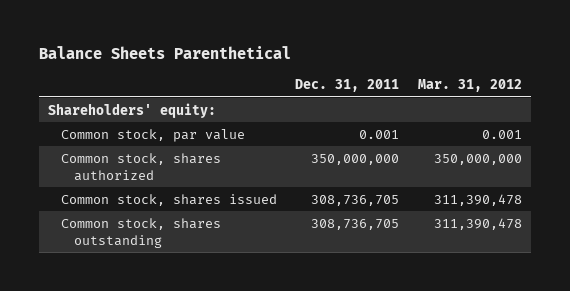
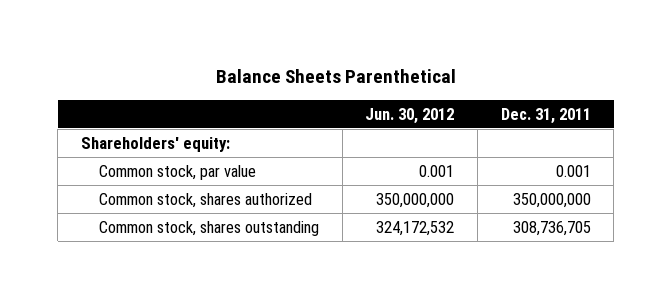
- | Dec. 31, 2011 | Mar. 31, 2012
+ | Jun. 30, 2012 | Dec. 31, 2011
- Common stock, shares issued | 308,736,705 | 311,390,478

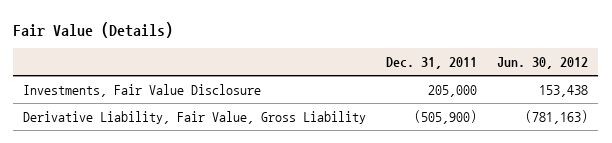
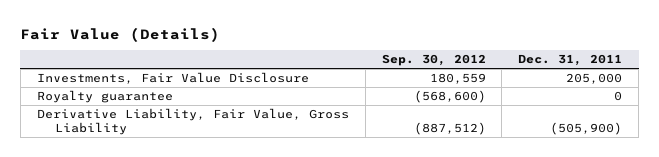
- | Dec. 31, 2011 | Jun. 30, 2012
+ | Sep. 30, 2012 | Dec. 31, 2011
+ Royalty guarantee | (568,600) | 0

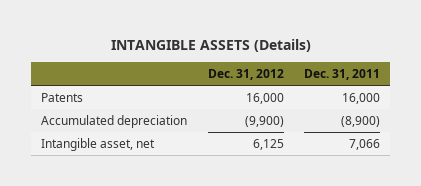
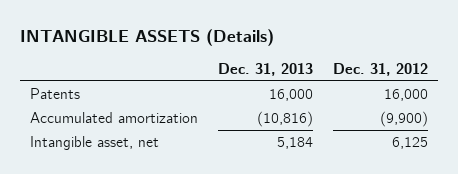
- | Dec. 31, 2012 | Dec. 31, 2011
+ | Dec. 31, 2013 | Dec. 31, 2012
- Accumulated depreciation | (9,900) | (8,900)
+ Accumulated amortization | (10,816) | (9,900)

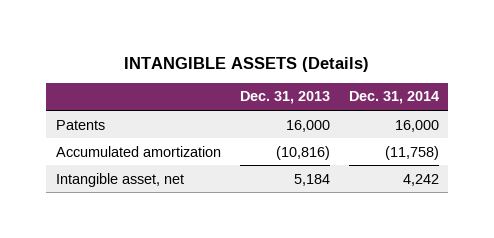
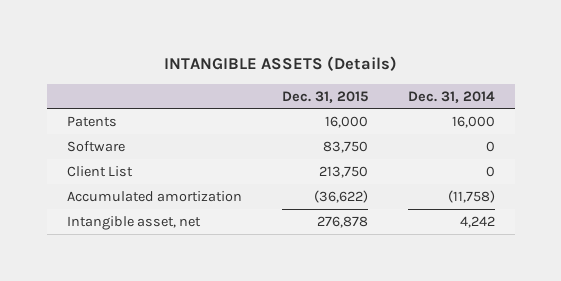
- | Dec. 31, 2013 | Dec. 31, 2014
+ | Dec. 31, 2015 | Dec. 31, 2014
+ Software | 83,750 | 0
+ Client List | 213,750 | 0

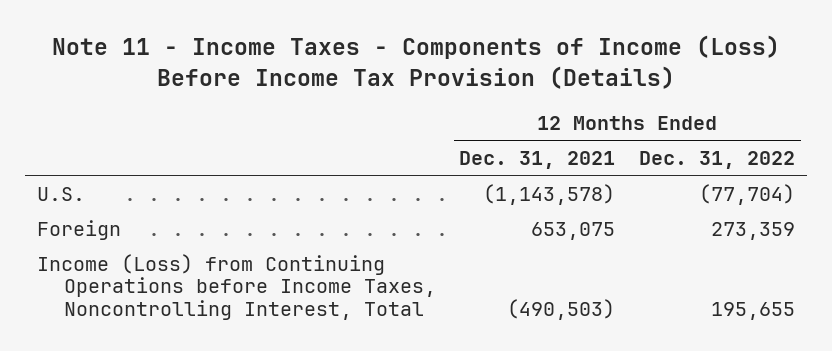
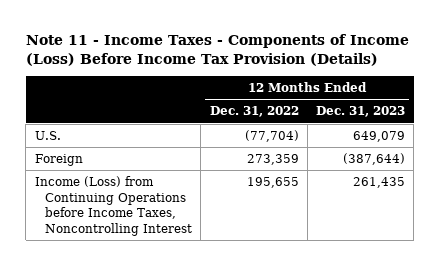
- | 12 Months Ended Dec. 31, 2021 | 12 Months Ended Dec. 31, 2022
+ | 12 Months Ended Dec. 31, 2022 | 12 Months Ended Dec. 31, 2023
- Income (Loss) from Continuing Operations before Income Taxes, Noncontrolling Interest, Total | (490,503) | 195,655
+ Income (Loss) from Continuing Operations before Income Taxes, Noncontrolling Interest | 195,655 | 261,435

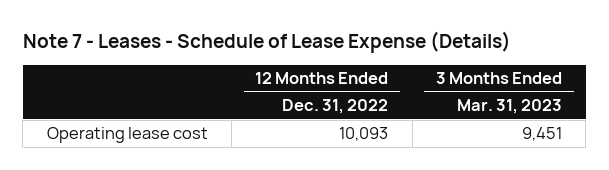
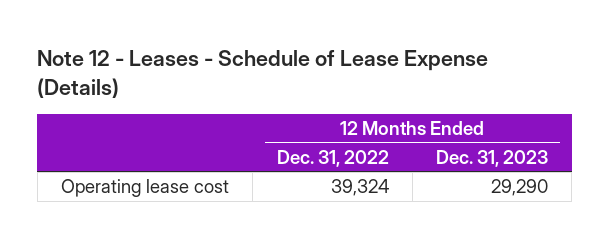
- Note 7 - Leases - Schedule of Lease Expense (Details)
+ Note 12 - Leases - Schedule of Lease Expense (Details)
- | 12 Months Ended Dec. 31, 2022 | 3 Months Ended Mar. 31, 2023
+ | 12 Months Ended Dec. 31, 2022 | 12 Months Ended Dec. 31, 2023
- Operating lease cost | 10,093 | 9,451
+ Operating lease cost | 39,324 | 29,290

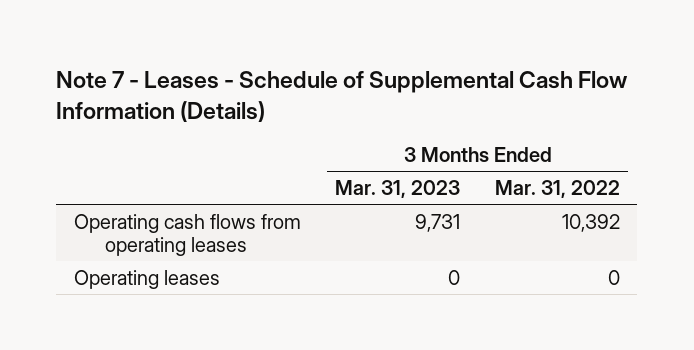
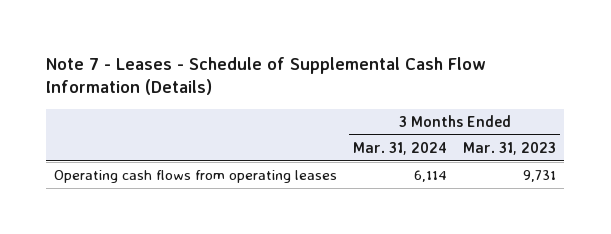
- | 3 Months Ended Mar. 31, 2023 | 3 Months Ended Mar. 31, 2022
+ | 3 Months Ended Mar. 31, 2024 | 3 Months Ended Mar. 31, 2023
- Operating leases | 0 | 0

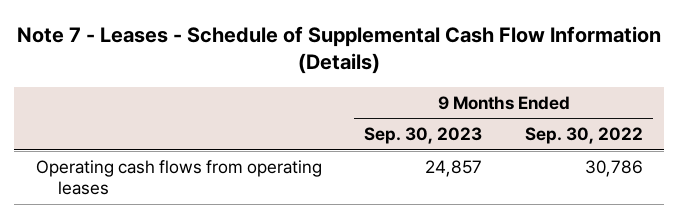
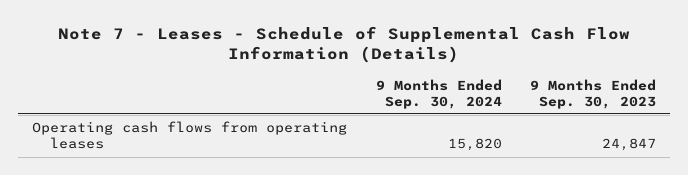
- | 9 Months Ended Sep. 30, 2023 | 9 Months Ended Sep. 30, 2022
+ | 9 Months Ended Sep. 30, 2024 | 9 Months Ended Sep. 30, 2023
- Operating cash flows from operating leases | 24,857 | 30,786
+ Operating cash flows from operating leases | 15,820 | 24,847

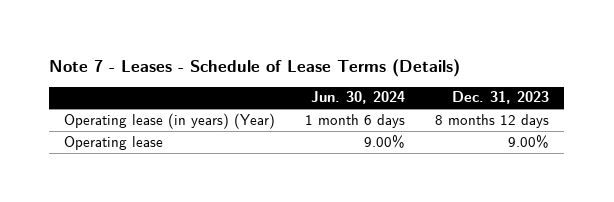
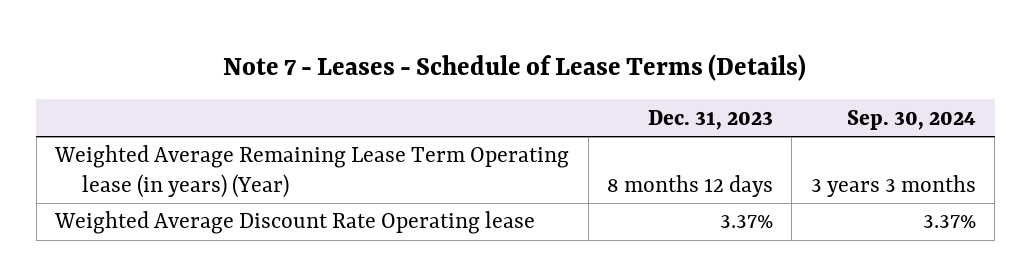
- | Jun. 30, 2024 | Dec. 31, 2023
+ | Dec. 31, 2023 | Sep. 30, 2024
- Operating lease (in years) (Year) | 1 month 6 days | 8 months 12 days
- Operating lease | 9.00% | 9.00%
+ Weighted Average Remaining Lease Term Operating lease (in years) (Year) | 8 months 12 days | 3 years 3 months
+ Weighted Average Discount Rate Operating lease | 3.37% | 3.37%

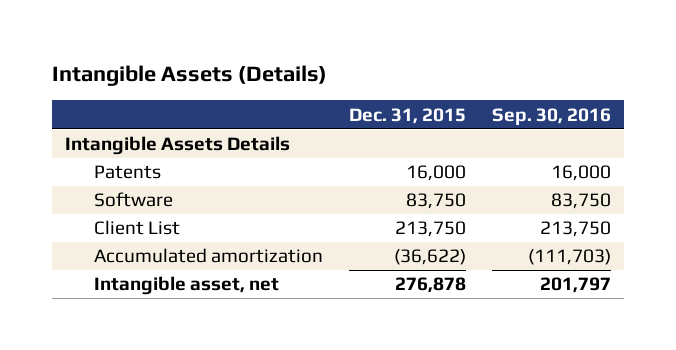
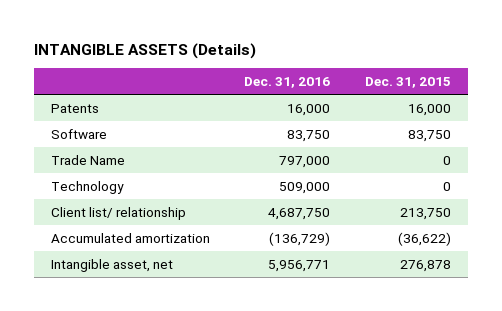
- Intangible Assets (Details)
+ INTANGIBLE ASSETS (Details)
- | Dec. 31, 2015 | Sep. 30, 2016
+ | Dec. 31, 2016 | Dec. 31, 2015
- Intangible Assets Details
- Client List | 213,750 | 213,750
+ Trade Name | 797,000 | 0
+ Technology | 509,000 | 0
+ Client list/ relationship | 4,687,750 | 213,750

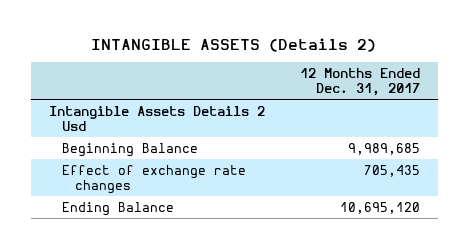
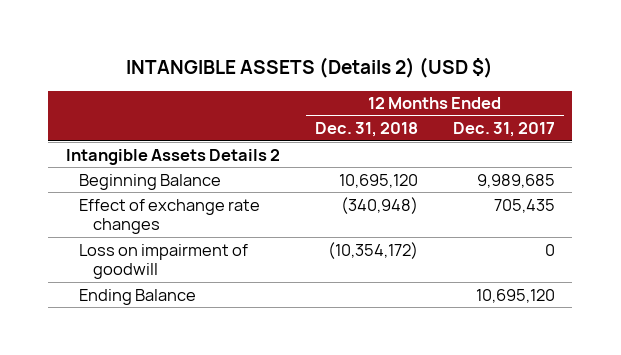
- INTANGIBLE ASSETS (Details 2)
+ INTANGIBLE ASSETS (Details 2) (USD $)
- | 12 Months Ended Dec. 31, 2017
+ | 12 Months Ended Dec. 31, 2018 | 12 Months Ended Dec. 31, 2017
- Intangible Assets Details 2 Usd
+ Intangible Assets Details 2
+ Loss on impairment of goodwill | (10,354,172) | 0

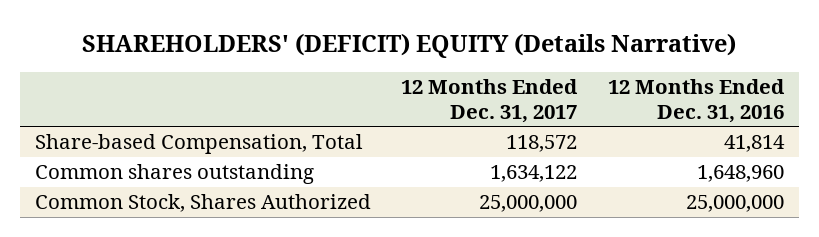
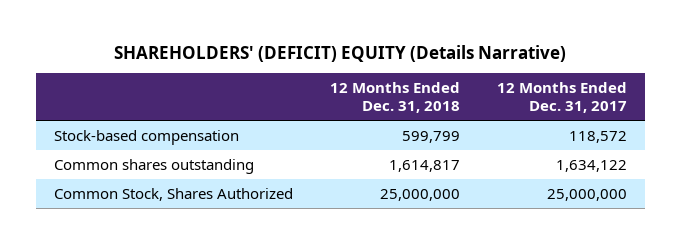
- | 12 Months Ended Dec. 31, 2017 | 12 Months Ended Dec. 31, 2016
+ | 12 Months Ended Dec. 31, 2018 | 12 Months Ended Dec. 31, 2017
- Share-based Compensation, Total | 118,572 | 41,814
+ Stock-based compensation | 599,799 | 118,572

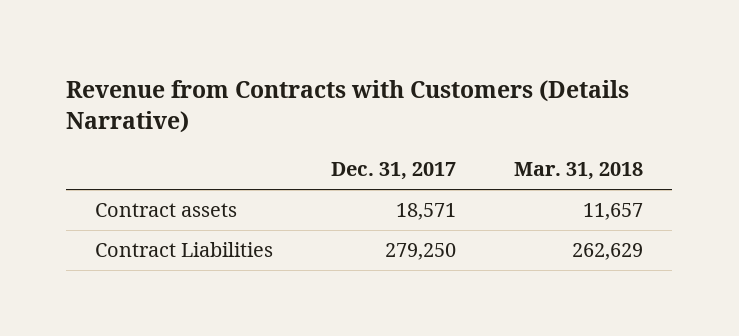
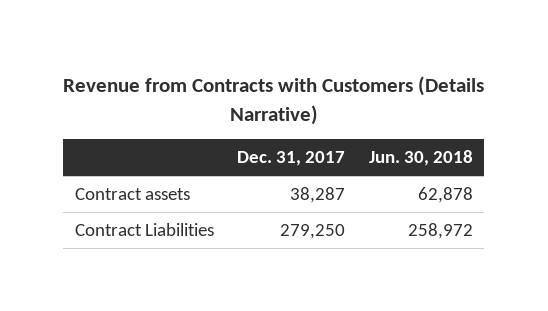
- | Dec. 31, 2017 | Mar. 31, 2018
+ | Dec. 31, 2017 | Jun. 30, 2018
- Contract assets | 18,571 | 11,657
+ Contract assets | 38,287 | 62,878

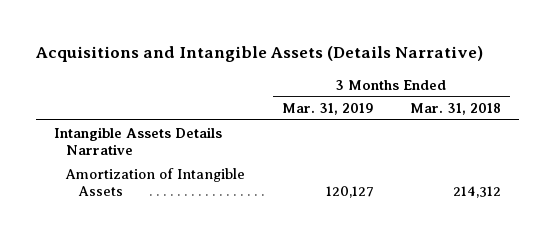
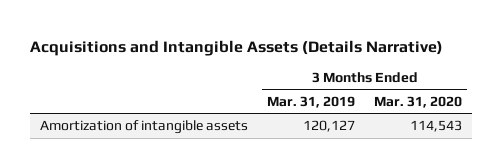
- | 3 Months Ended Mar. 31, 2019 | 3 Months Ended Mar. 31, 2018
+ | 3 Months Ended Mar. 31, 2019 | 3 Months Ended Mar. 31, 2020
- Intangible Assets Details Narrative
- Amortization of Intangible Assets | 120,127 | 214,312
+ Amortization of intangible assets | 120,127 | 114,543

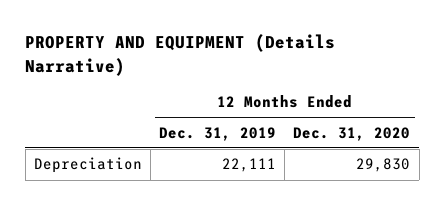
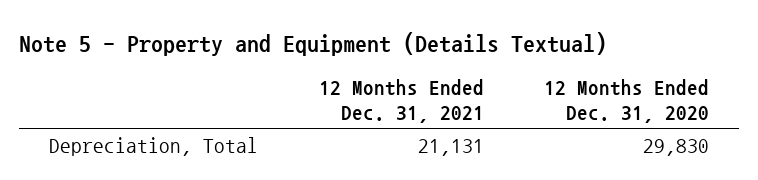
- PROPERTY AND EQUIPMENT (Details Narrative)
+ Note 5 - Property and Equipment (Details Textual)
- | 12 Months Ended Dec. 31, 2019 | 12 Months Ended Dec. 31, 2020
+ | 12 Months Ended Dec. 31, 2021 | 12 Months Ended Dec. 31, 2020
- Depreciation | 22,111 | 29,830
+ Depreciation, Total | 21,131 | 29,830

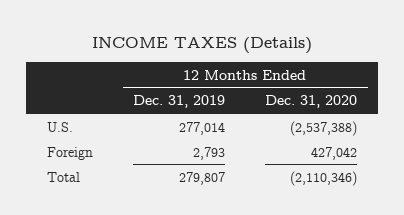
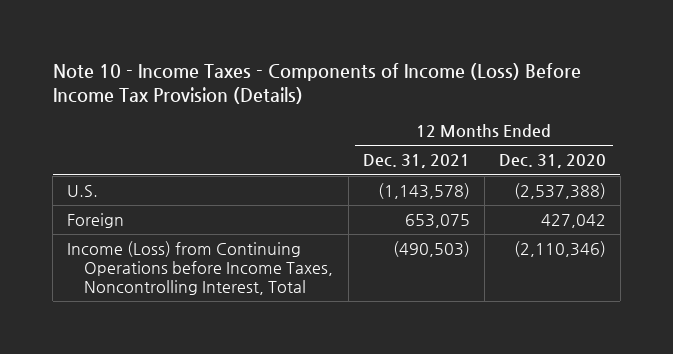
- INCOME TAXES (Details)
+ Note 10 - Income Taxes - Components of Income (Loss) Before Income Tax Provision (Details)
- | 12 Months Ended Dec. 31, 2019 | 12 Months Ended Dec. 31, 2020
+ | 12 Months Ended Dec. 31, 2021 | 12 Months Ended Dec. 31, 2020
- Total | 279,807 | (2,110,346)
+ Income (Loss) from Continuing Operations before Income Taxes, Noncontrolling Interest, Total | (490,503) | (2,110,346)

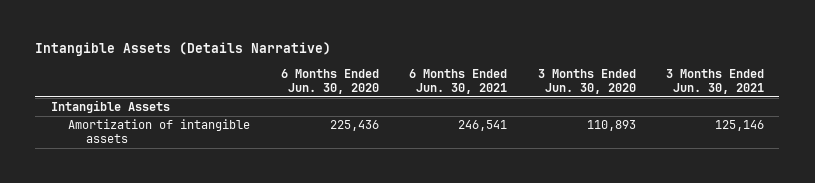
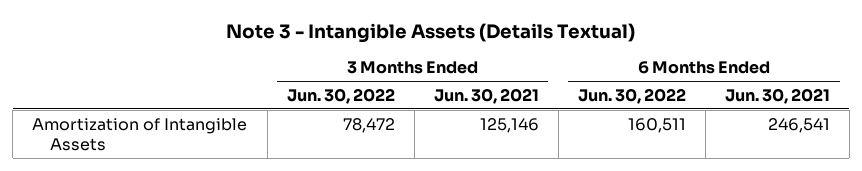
- Intangible Assets (Details Narrative)
+ Note 3 - Intangible Assets (Details Textual)
- | 6 Months Ended Jun. 30, 2020 | 6 Months Ended Jun. 30, 2021 | 3 Months Ended Jun. 30, 2020 | 3 Months Ended Jun. 30, 2021
+ | 3 Months Ended Jun. 30, 2022 | 3 Months Ended Jun. 30, 2021 | 6 Months Ended Jun. 30, 2022 | 6 Months Ended Jun. 30, 2021
- Intangible Assets
- Amortization of intangible assets | 225,436 | 246,541 | 110,893 | 125,146
+ Amortization of Intangible Assets | 78,472 | 125,146 | 160,511 | 246,541

